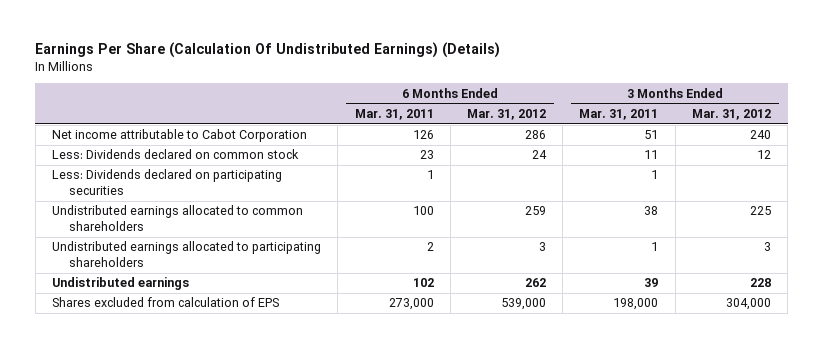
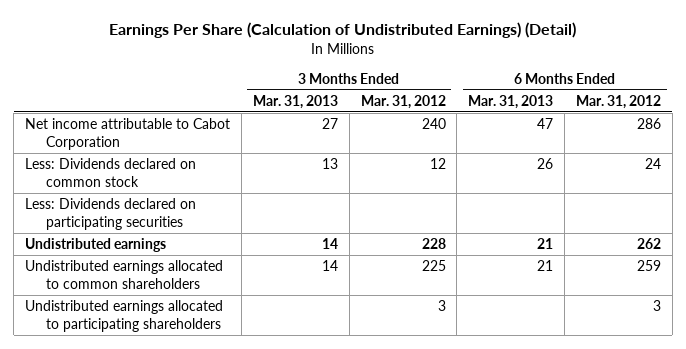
- Earnings Per Share (Calculation Of Undistributed Earnings) (Details)
+ Earnings Per Share (Calculation of Undistributed Earnings) (Detail)
- | 6 Months Ended Mar. 31, 2011 | 6 Months Ended Mar. 31, 2012 | 3 Months Ended Mar. 31, 2011 | 3 Months Ended Mar. 31, 2012
+ | 3 Months Ended Mar. 31, 2013 | 3 Months Ended Mar. 31, 2012 | 6 Months Ended Mar. 31, 2013 | 6 Months Ended Mar. 31, 2012
moved up: Undistributed earnings | 14 | 228 | 21 | 262
- Shares excluded from calculation of EPS | 273,000 | 539,000 | 198,000 | 304,000

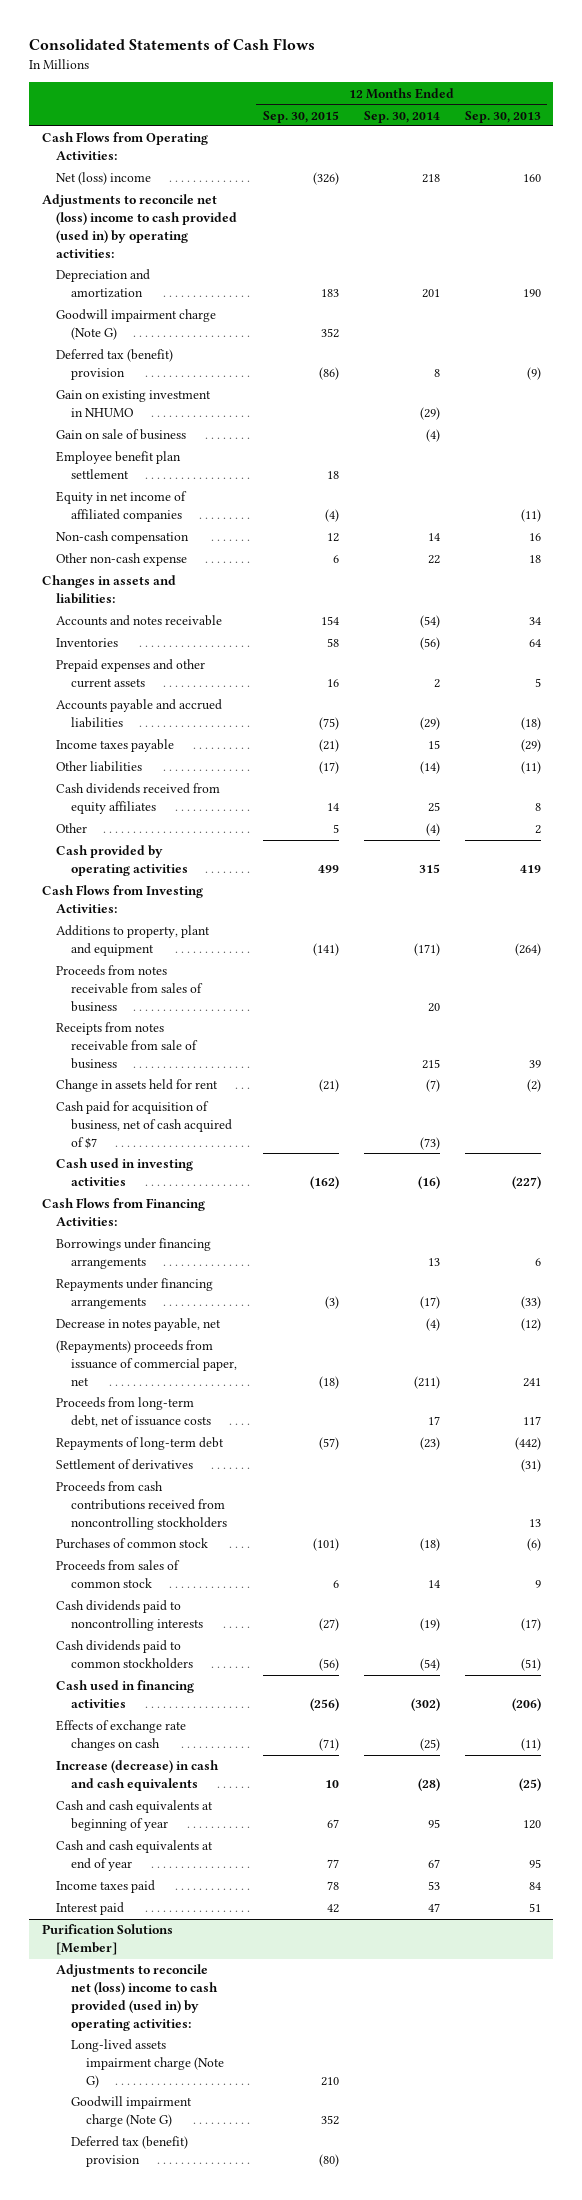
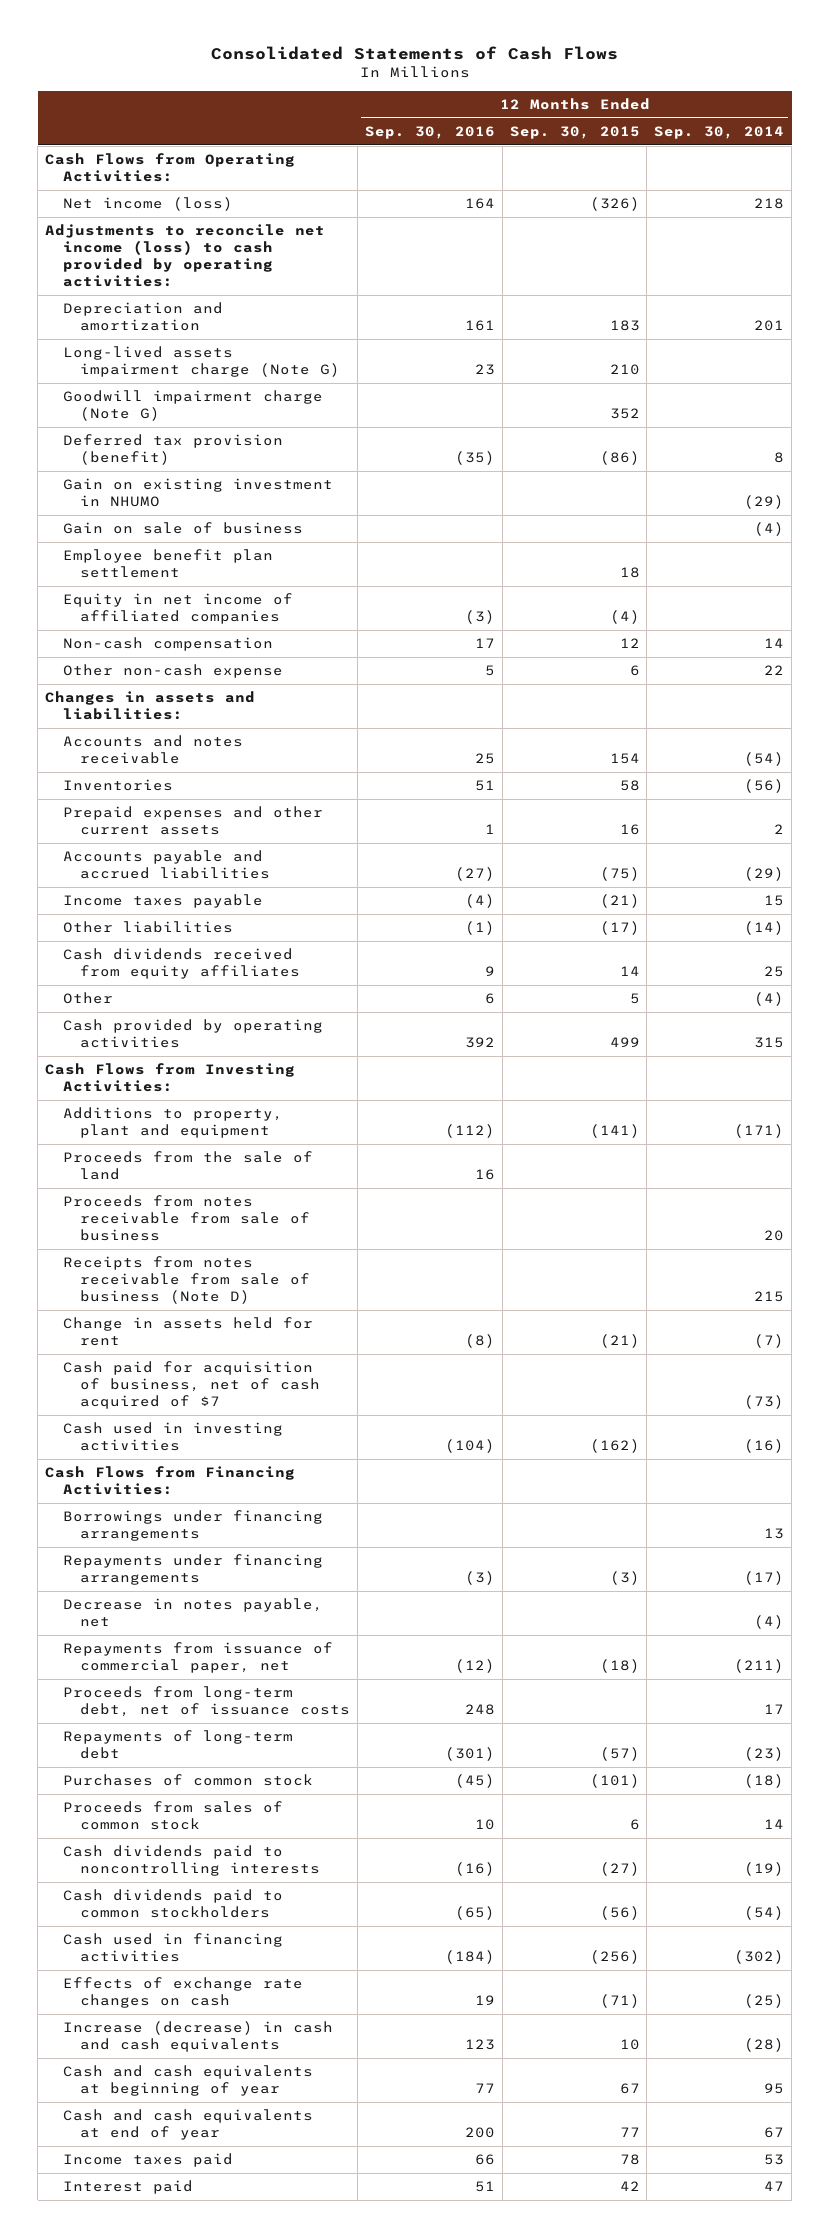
- | 12 Months Ended Sep. 30, 2015 | 12 Months Ended Sep. 30, 2014 | 12 Months Ended Sep. 30, 2013
+ | 12 Months Ended Sep. 30, 2016 | 12 Months Ended Sep. 30, 2015 | 12 Months Ended Sep. 30, 2014
- Net (loss) income | (326) | 218 | 160
- Adjustments to reconcile net (loss) income to cash provided (used in) by operating activities:
+ Net income (loss) | 164 | (326) | 218
+ Adjustments to reconcile net income (loss) to cash provided by operating activities:
+ Long-lived assets impairment charge (Note G) | 23 | 210 |
- Deferred tax (benefit) provision | (86) | 8 | (9)
+ Deferred tax provision (benefit) | (35) | (86) | 8
- Proceeds from notes receivable from sales of business | | 20 |
- Receipts from notes receivable from sale of business | | 215 | 39
+ Proceeds from the sale of land | 16 | |
+ Proceeds from notes receivable from sale of business | | | 20
+ Receipts from notes receivable from sale of business (Note D) | | | 215
- (Repayments) proceeds from issuance of commercial paper, net | (18) | (211) | 241
+ Repayments from issuance of commercial paper, net | (12) | (18) | (211)
- Settlement of derivatives | | | (31)
- Proceeds from cash contributions received from noncontrolling stockholders | | | 13
- Purification Solutions [Member]
- Adjustments to reconcile net (loss) income to cash provided (used in) by operating activities:
- Long-lived assets impairment charge (Note G) | 210 | |
- Goodwill impairment charge (Note G) | 352 | |
- Deferred tax (benefit) provision | (80) | |

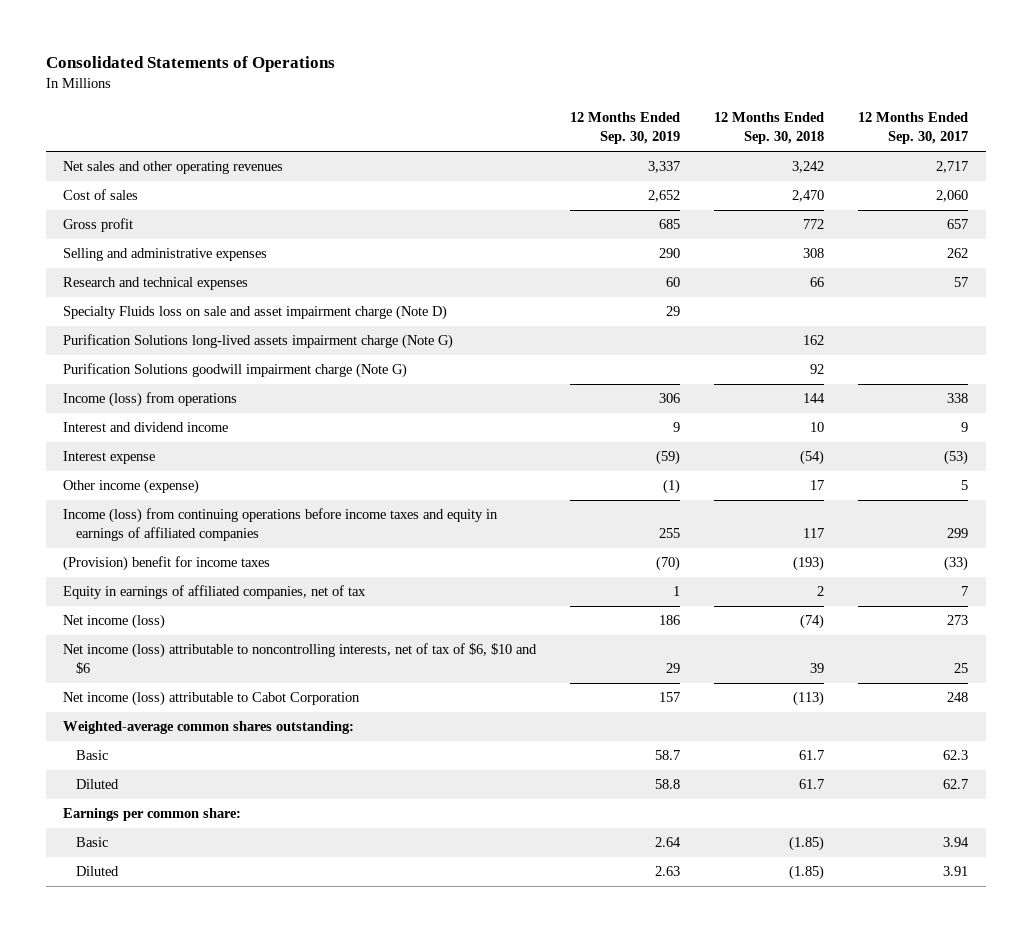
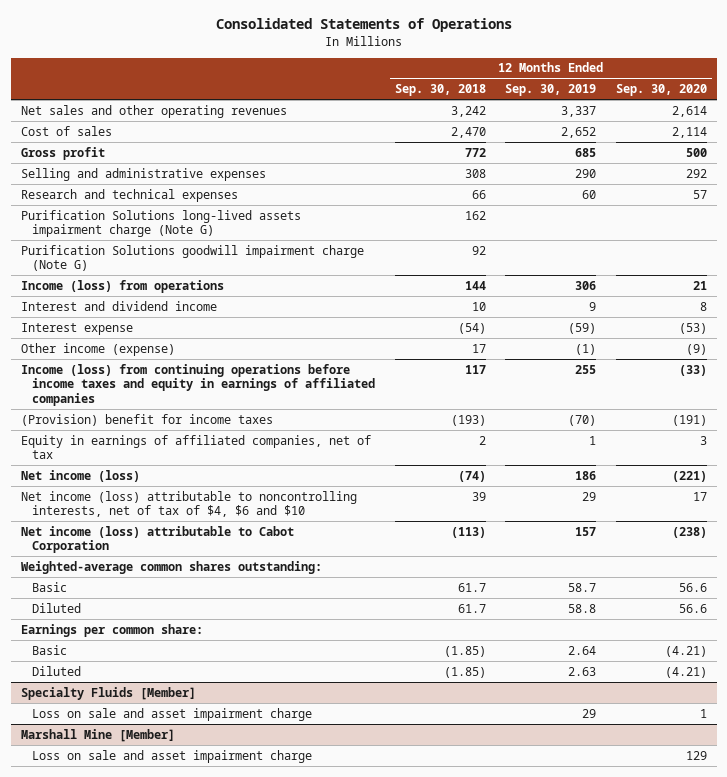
- | 12 Months Ended Sep. 30, 2019 | 12 Months Ended Sep. 30, 2018 | 12 Months Ended Sep. 30, 2017
+ | 12 Months Ended Sep. 30, 2018 | 12 Months Ended Sep. 30, 2019 | 12 Months Ended Sep. 30, 2020
- Specialty Fluids loss on sale and asset impairment charge (Note D) | 29 | |
- Net income (loss) attributable to noncontrolling interests, net of tax of $6, $10 and $6 | 29 | 39 | 25
+ Net income (loss) attributable to noncontrolling interests, net of tax of $4, $6 and $10 | 39 | 29 | 17
+ Specialty Fluids [Member]
+ Loss on sale and asset impairment charge | | 29 | 1
+ Marshall Mine [Member]
+ Loss on sale and asset impairment charge | | | 129

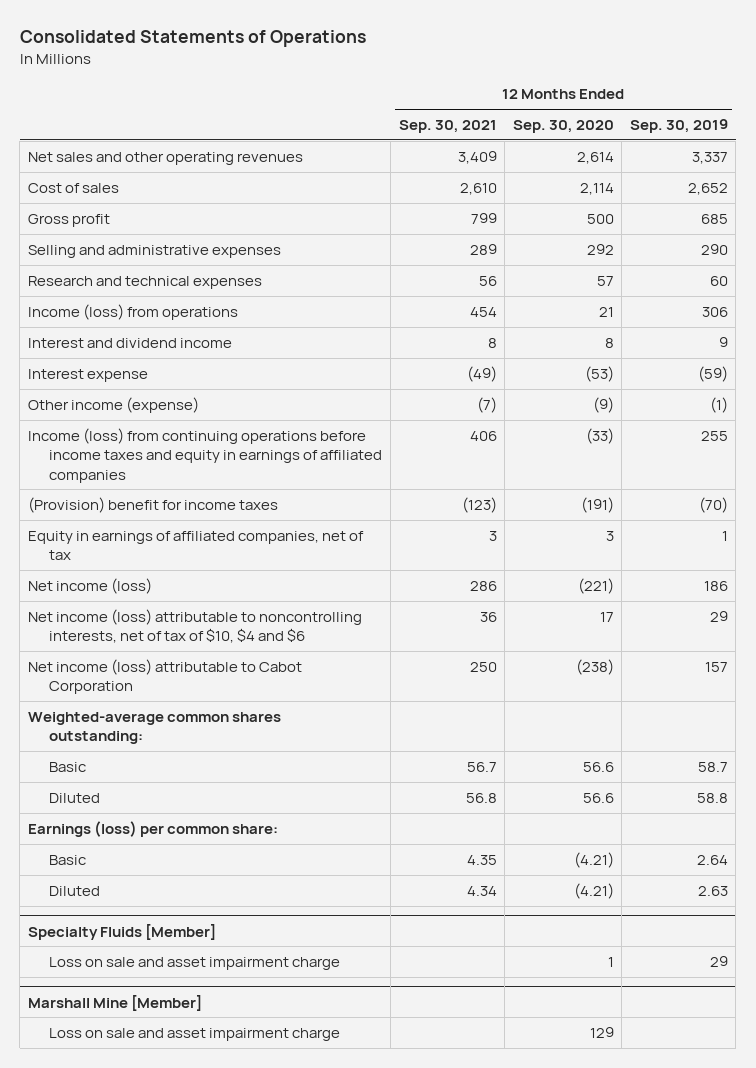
- | 12 Months Ended Sep. 30, 2018 | 12 Months Ended Sep. 30, 2019 | 12 Months Ended Sep. 30, 2020
+ | 12 Months Ended Sep. 30, 2021 | 12 Months Ended Sep. 30, 2020 | 12 Months Ended Sep. 30, 2019
- Purification Solutions long-lived assets impairment charge (Note G) | 162 | |
- Purification Solutions goodwill impairment charge (Note G) | 92 | |
- Net income (loss) attributable to noncontrolling interests, net of tax of $4, $6 and $10 | 39 | 29 | 17
+ Net income (loss) attributable to noncontrolling interests, net of tax of $10, $4 and $6 | 36 | 17 | 29
- Earnings per common share:
+ Earnings (loss) per common share:

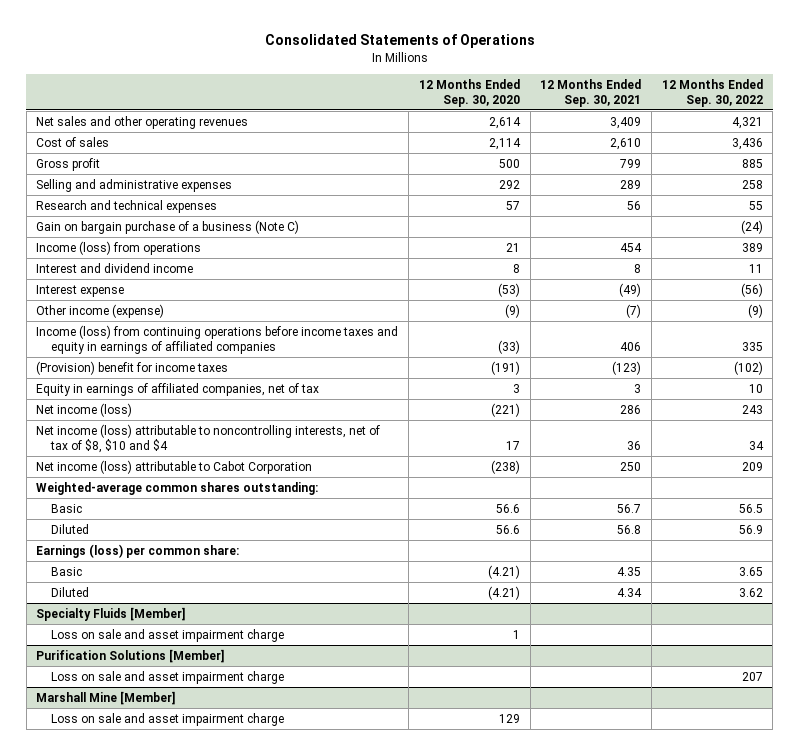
- | 12 Months Ended Sep. 30, 2021 | 12 Months Ended Sep. 30, 2020 | 12 Months Ended Sep. 30, 2019
+ | 12 Months Ended Sep. 30, 2020 | 12 Months Ended Sep. 30, 2021 | 12 Months Ended Sep. 30, 2022
+ Gain on bargain purchase of a business (Note C) | | | (24)
- Net income (loss) attributable to noncontrolling interests, net of tax of $10, $4 and $6 | 36 | 17 | 29
+ Net income (loss) attributable to noncontrolling interests, net of tax of $8, $10 and $4 | 17 | 36 | 34
+ Purification Solutions [Member]
+ Loss on sale and asset impairment charge | | | 207

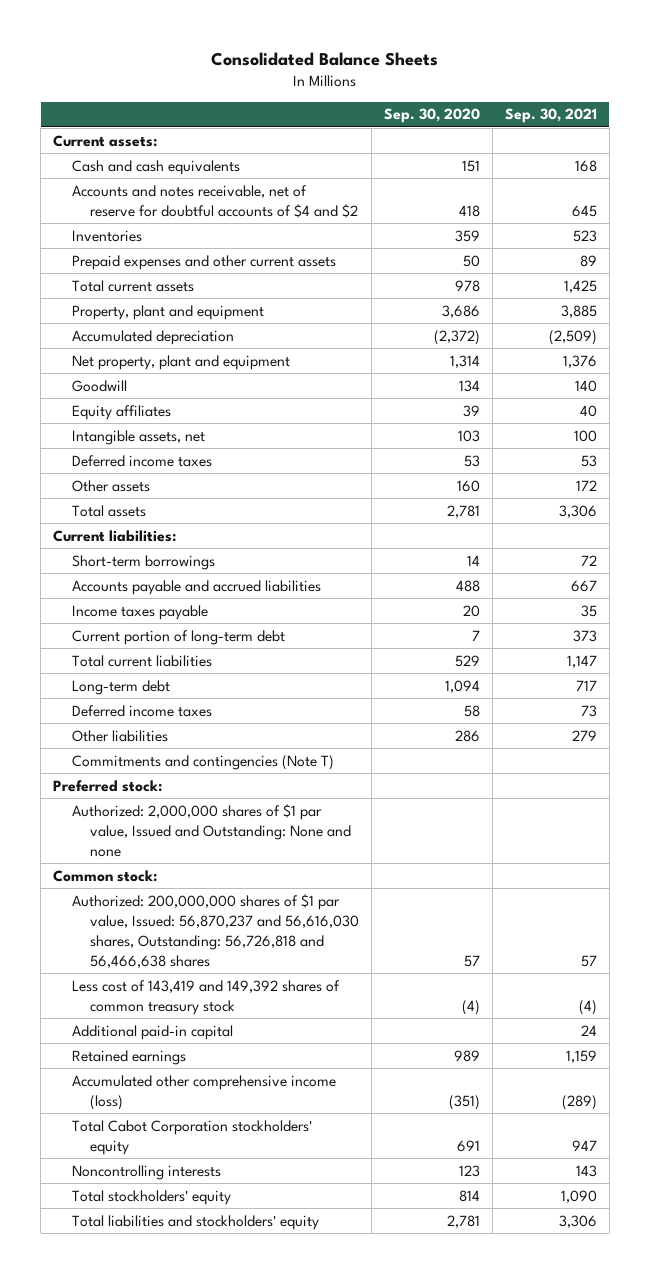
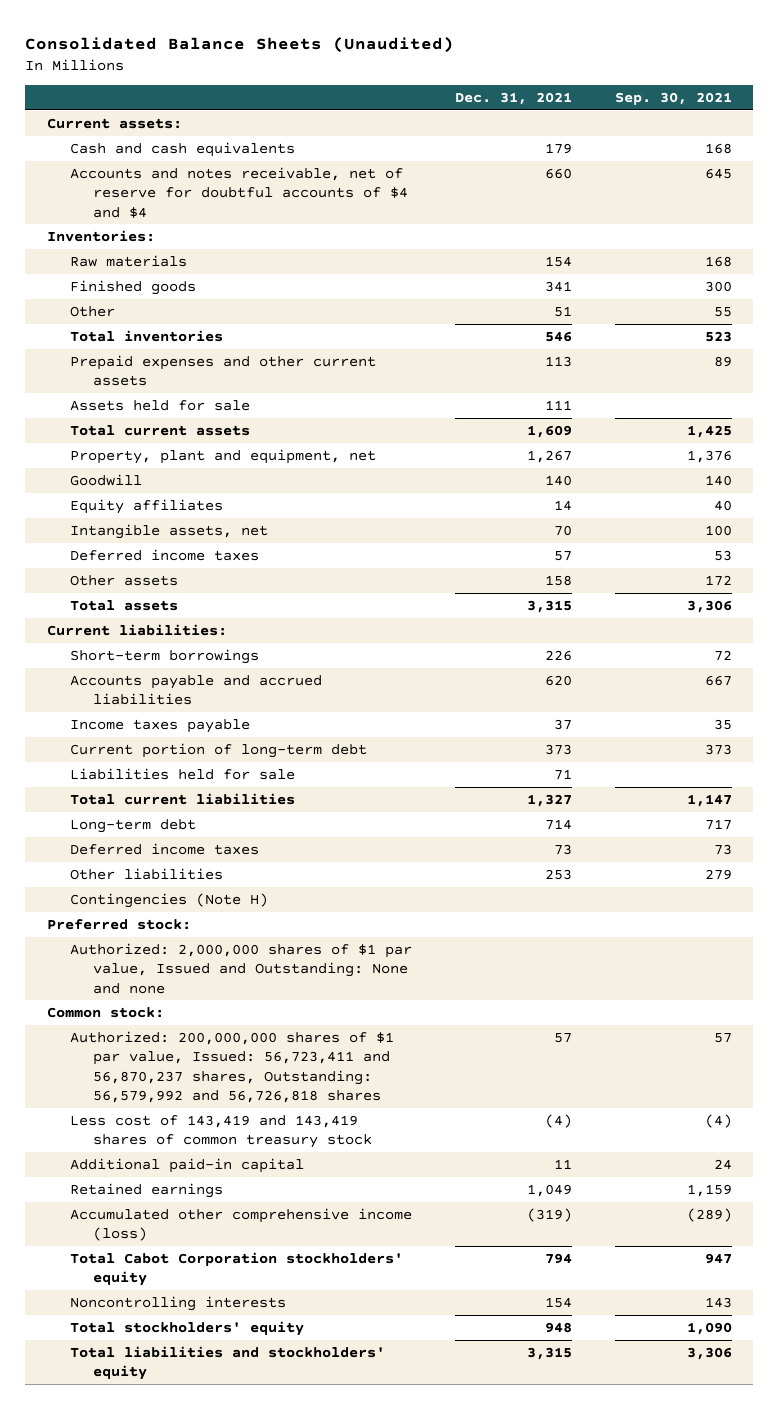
- Consolidated Balance Sheets
+ Consolidated Balance Sheets (Unaudited)
- | Sep. 30, 2020 | Sep. 30, 2021
+ | Dec. 31, 2021 | Sep. 30, 2021
- Accounts and notes receivable, net of reserve for doubtful accounts of $4 and $2 | 418 | 645
- Inventories | 359 | 523
+ Accounts and notes receivable, net of reserve for doubtful accounts of $4 and $4 | 660 | 645
+ Inventories:
+ Raw materials | 154 | 168
+ Finished goods | 341 | 300
+ Other | 51 | 55
+ Total inventories | 546 | 523
+ Assets held for sale | 111 |
- Property, plant and equipment | 3,686 | 3,885
- Accumulated depreciation | (2,372) | (2,509)
- Net property, plant and equipment | 1,314 | 1,376
+ Property, plant and equipment, net | 1,267 | 1,376
+ Liabilities held for sale | 71 |
- Commitments and contingencies (Note T)
+ Contingencies (Note H)
- Authorized: 200,000,000 shares of $1 par value, Issued: 56,870,237 and 56,616,030 shares, Outstanding: 56,726,818 and 56,466,638 shares | 57 | 57
- Less cost of 143,419 and 149,392 shares of common treasury stock | (4) | (4)
+ Authorized: 200,000,000 shares of $1 par value, Issued: 56,723,411 and 56,870,237 shares, Outstanding: 56,579,992 and 56,726,818 shares | 57 | 57
+ Less cost of 143,419 and 143,419 shares of common treasury stock | (4) | (4)

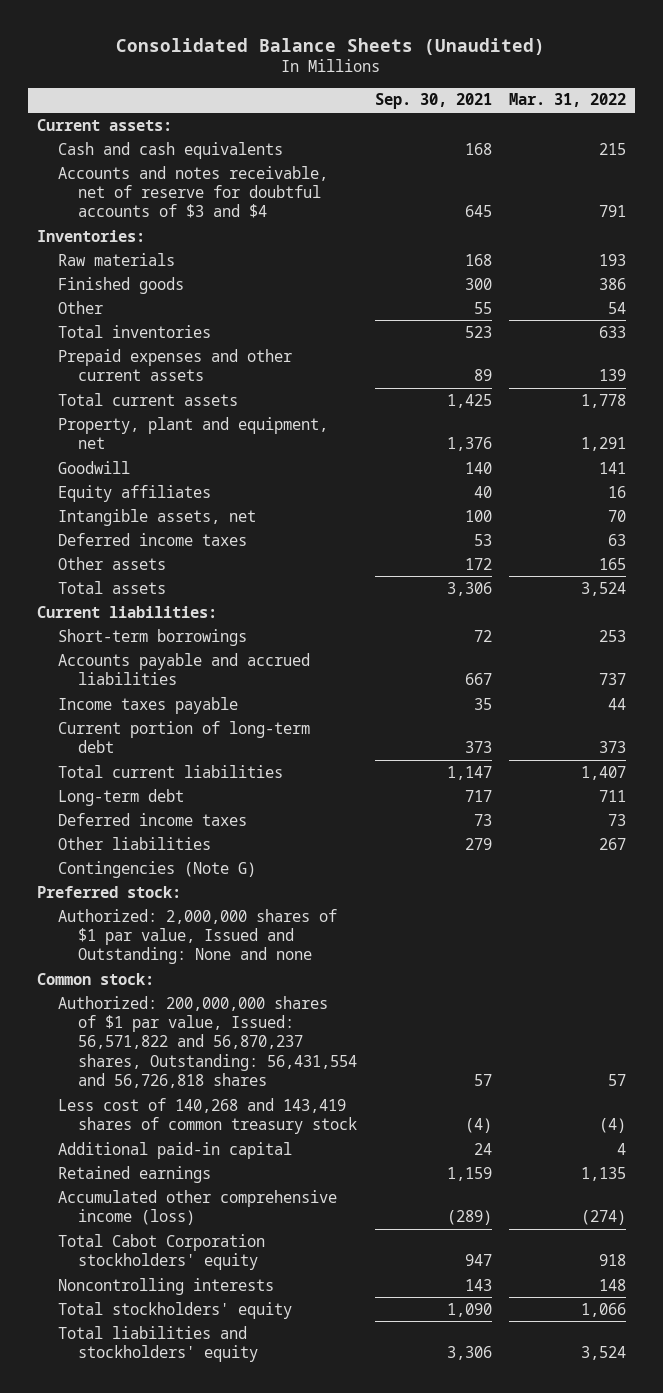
- | Dec. 31, 2021 | Sep. 30, 2021
+ | Sep. 30, 2021 | Mar. 31, 2022
- Accounts and notes receivable, net of reserve for doubtful accounts of $4 and $4 | 660 | 645
+ Accounts and notes receivable, net of reserve for doubtful accounts of $3 and $4 | 645 | 791
- Assets held for sale | 111 |
- Liabilities held for sale | 71 |
- Contingencies (Note H)
+ Contingencies (Note G)
- Authorized: 200,000,000 shares of $1 par value, Issued: 56,723,411 and 56,870,237 shares, Outstanding: 56,579,992 and 56,726,818 shares | 57 | 57
- Less cost of 143,419 and 143,419 shares of common treasury stock | (4) | (4)
+ Authorized: 200,000,000 shares of $1 par value, Issued: 56,571,822 and 56,870,237 shares, Outstanding: 56,431,554 and 56,726,818 shares | 57 | 57
+ Less cost of 140,268 and 143,419 shares of common treasury stock | (4) | (4)

